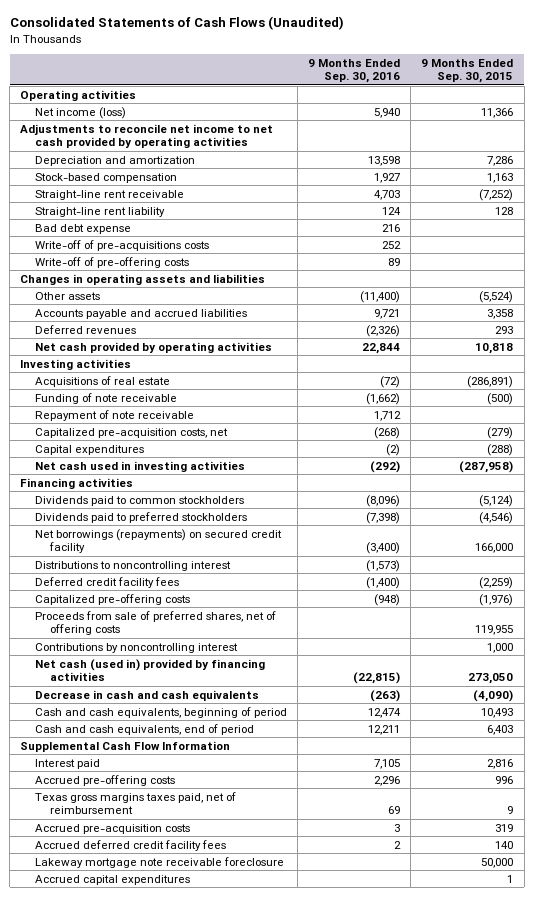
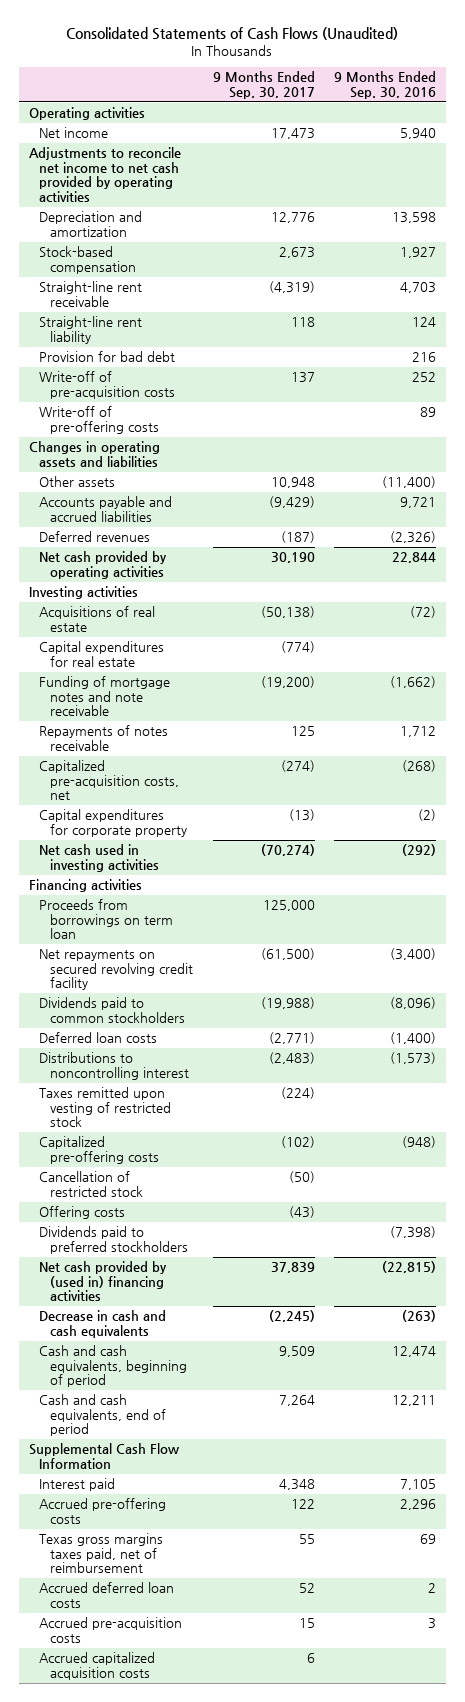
- | 9 Months Ended Sep. 30, 2016 | 9 Months Ended Sep. 30, 2015
+ | 9 Months Ended Sep. 30, 2017 | 9 Months Ended Sep. 30, 2016
- Net income (loss) | 5,940 | 11,366
+ Net income | 17,473 | 5,940
- Bad debt expense | 216 |
- Write-off of pre-acquisitions costs | 252 |
+ Provision for bad debt | | 216
+ Write-off of pre-acquisition costs | 137 | 252
- Funding of note receivable | (1,662) | (500)
- Repayment of note receivable | 1,712 |
+ Capital expenditures for real estate | (774) |
+ Funding of mortgage notes and note receivable | (19,200) | (1,662)
+ Repayments of notes receivable | 125 | 1,712
- Capital expenditures | (2) | (288)
+ Capital expenditures for corporate property | (13) | (2)
+ Proceeds from borrowings on term loan | 125,000 |
+ Net repayments on secured revolving credit facility | (61,500) | (3,400)
- Net borrowings (repayments) on secured credit facility | (3,400) | 166,000
+ Deferred loan costs | (2,771) | (1,400)
- Deferred credit facility fees | (1,400) | (2,259)
+ Taxes remitted upon vesting of restricted stock | (224) |
- Proceeds from sale of preferred shares, net of offering costs | | 119,955
- Contributions by noncontrolling interest | | 1,000
- Net cash (used in) provided by financing activities | (22,815) | 273,050
+ Cancellation of restricted stock | (50) |
+ Offering costs | (43) |
moved down: Dividends paid to preferred stockholders | | (7,398)
+ Net cash provided by (used in) financing activities | 37,839 | (22,815)
+ Accrued deferred loan costs | 52 | 2
- Accrued deferred credit facility fees | 2 | 140
- Lakeway mortgage note receivable foreclosure | | 50,000
- Accrued capital expenditures | | 1
+ Accrued capitalized acquisition costs | 6 |

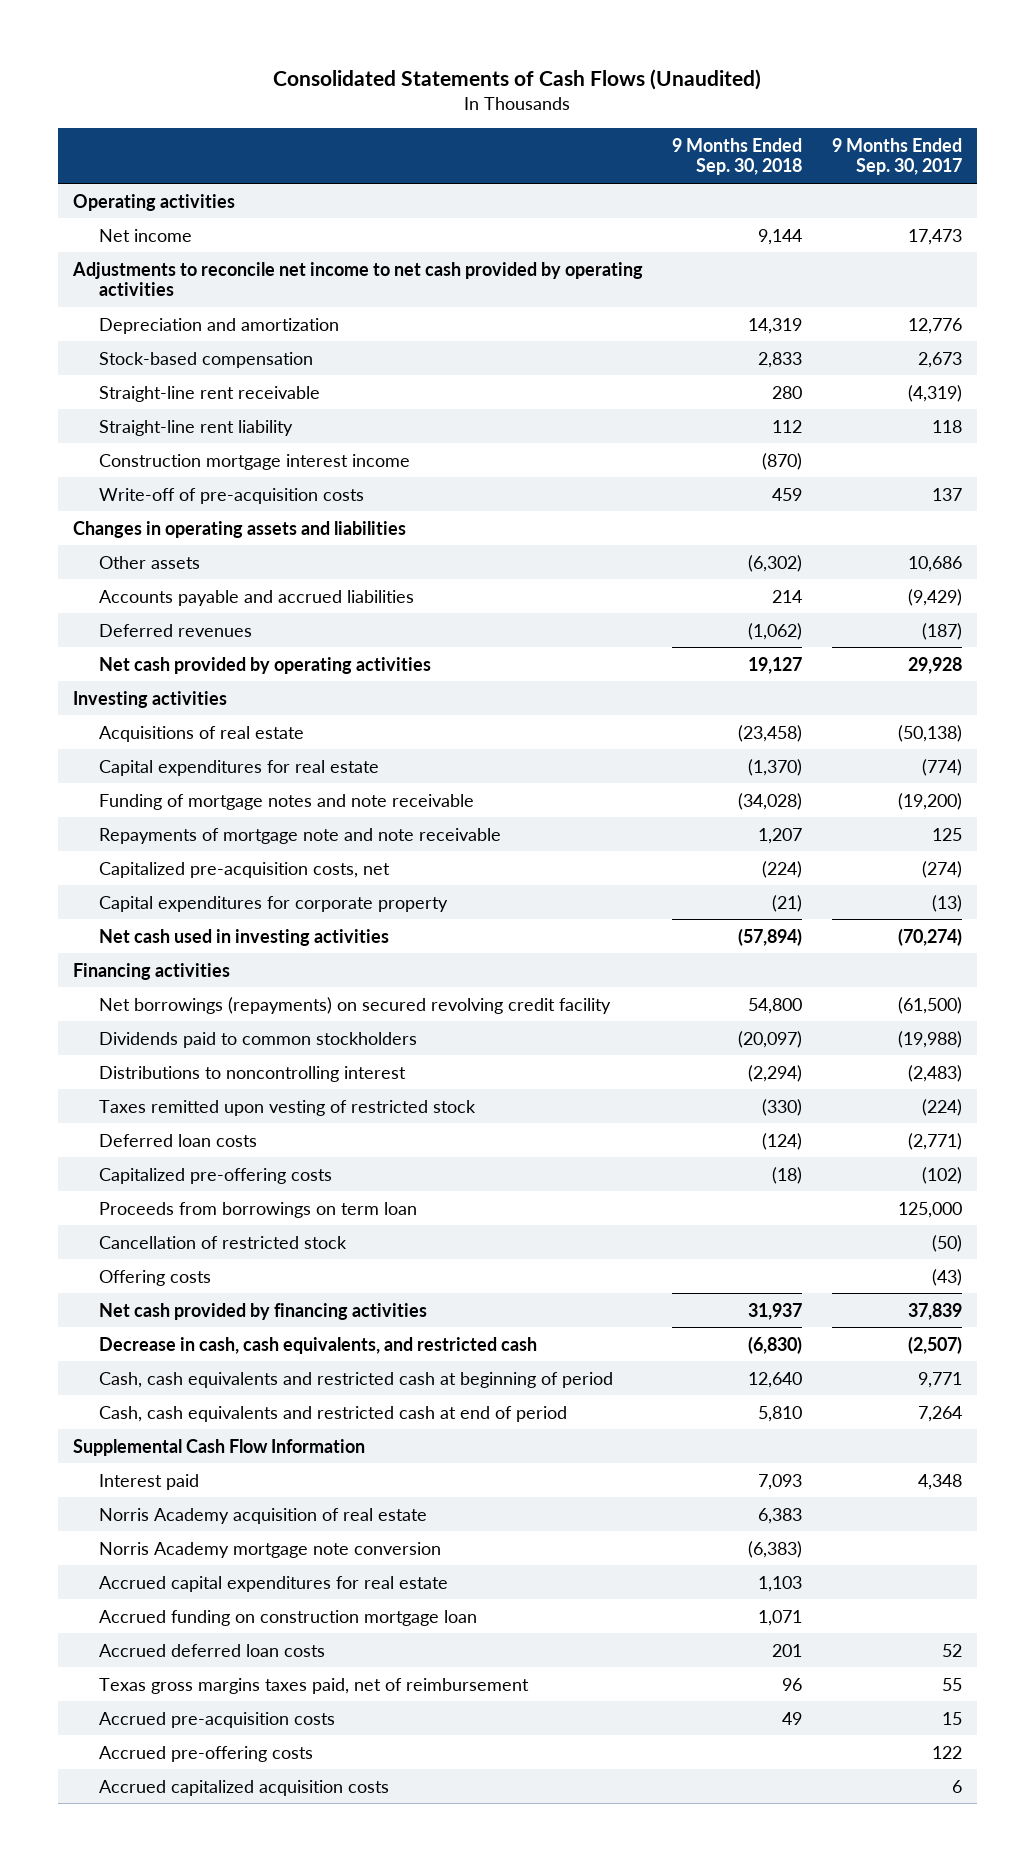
- | 9 Months Ended Sep. 30, 2017 | 9 Months Ended Sep. 30, 2016
+ | 9 Months Ended Sep. 30, 2018 | 9 Months Ended Sep. 30, 2017
- Provision for bad debt | | 216
+ Construction mortgage interest income | (870) |
- Write-off of pre-offering costs | | 89
- Other assets | 10,948 | (11,400)
+ Other assets | (6,302) | 10,686
- Net cash provided by operating activities | 30,190 | 22,844
+ Net cash provided by operating activities | 19,127 | 29,928
- Repayments of notes receivable | 125 | 1,712
+ Repayments of mortgage note and note receivable | 1,207 | 125
- Net repayments on secured revolving credit facility | (61,500) | (3,400)
+ Net borrowings (repayments) on secured revolving credit facility | 54,800 | (61,500)
moved down: Deferred loan costs | (124) | (2,771)
moved down: Proceeds from borrowings on term loan | | 125,000
- Dividends paid to preferred stockholders | | (7,398)
- Net cash provided by (used in) financing activities | 37,839 | (22,815)
- Decrease in cash and cash equivalents | (2,245) | (263)
- Cash and cash equivalents, beginning of period | 9,509 | 12,474
- Cash and cash equivalents, end of period | 7,264 | 12,211
+ Net cash provided by financing activities | 31,937 | 37,839
+ Decrease in cash, cash equivalents, and restricted cash | (6,830) | (2,507)
+ Cash, cash equivalents and restricted cash at beginning of period | 12,640 | 9,771
+ Cash, cash equivalents and restricted cash at end of period | 5,810 | 7,264
+ Norris Academy acquisition of real estate | 6,383 |
+ Norris Academy mortgage note conversion | (6,383) |
+ Accrued capital expenditures for real estate | 1,103 |
+ Accrued funding on construction mortgage loan | 1,071 |
moved down: Texas gross margins taxes paid, net of reimbursement | 96 | 55
moved down: Accrued pre-offering costs | | 122

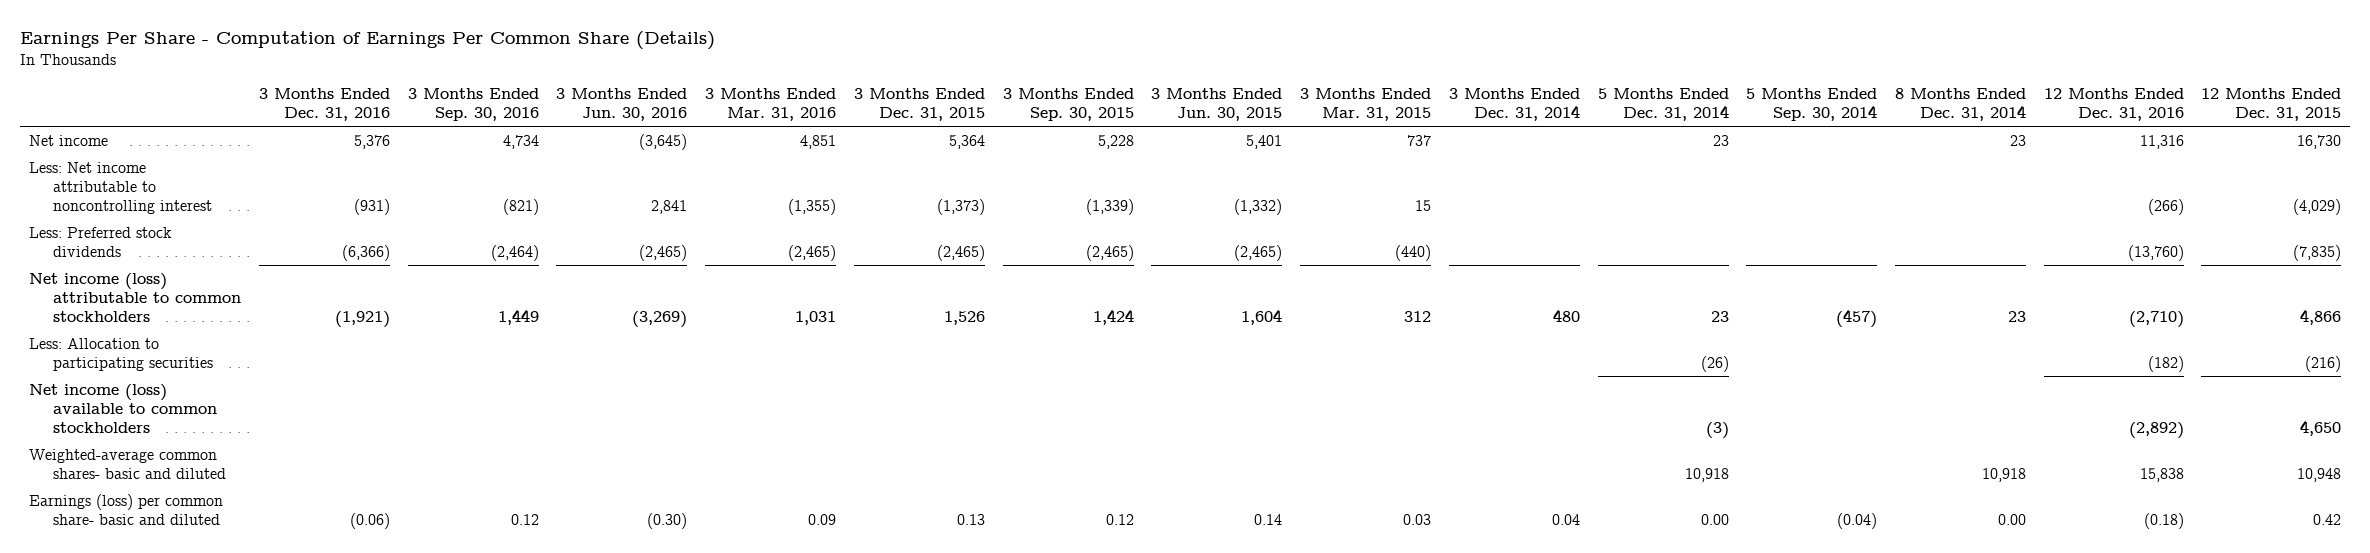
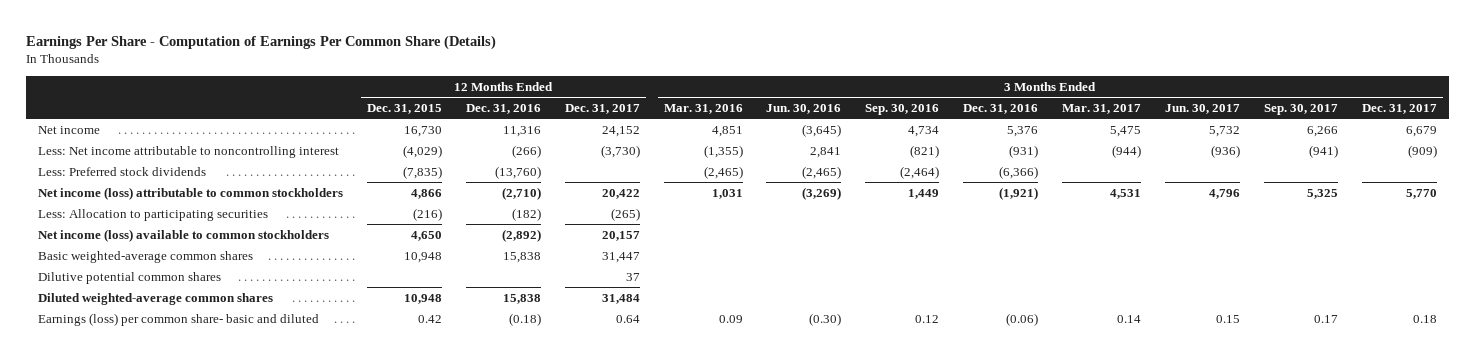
- | 3 Months Ended Dec. 31, 2016 | 3 Months Ended Sep. 30, 2016 | 3 Months Ended Jun. 30, 2016 | 3 Months Ended Mar. 31, 2016 | 3 Months Ended Dec. 31, 2015 | 3 Months Ended Sep. 30, 2015 | 3 Months Ended Jun. 30, 2015 | 3 Months Ended Mar. 31, 2015 | 3 Months Ended Dec. 31, 2014 | 5 Months Ended Dec. 31, 2014 | 5 Months Ended Sep. 30, 2014 | 8 Months Ended Dec. 31, 2014 | 12 Months Ended Dec. 31, 2016 | 12 Months Ended Dec. 31, 2015
+ | 12 Months Ended Dec. 31, 2015 | 12 Months Ended Dec. 31, 2016 | 12 Months Ended Dec. 31, 2017 | 3 Months Ended Mar. 31, 2016 | 3 Months Ended Jun. 30, 2016 | 3 Months Ended Sep. 30, 2016 | 3 Months Ended Dec. 31, 2016 | 3 Months Ended Mar. 31, 2017 | 3 Months Ended Jun. 30, 2017 | 3 Months Ended Sep. 30, 2017 | 3 Months Ended Dec. 31, 2017
- Weighted-average common shares- basic and diluted | | | | | | | | | | 10,918 | | 10,918 | 15,838 | 10,948
+ Basic weighted-average common shares | 10,948 | 15,838 | 31,447 | | | | | | | |
+ Dilutive potential common shares | | | 37 | | | | | | | |
+ Diluted weighted-average common shares | 10,948 | 15,838 | 31,484 | | | | | | | |

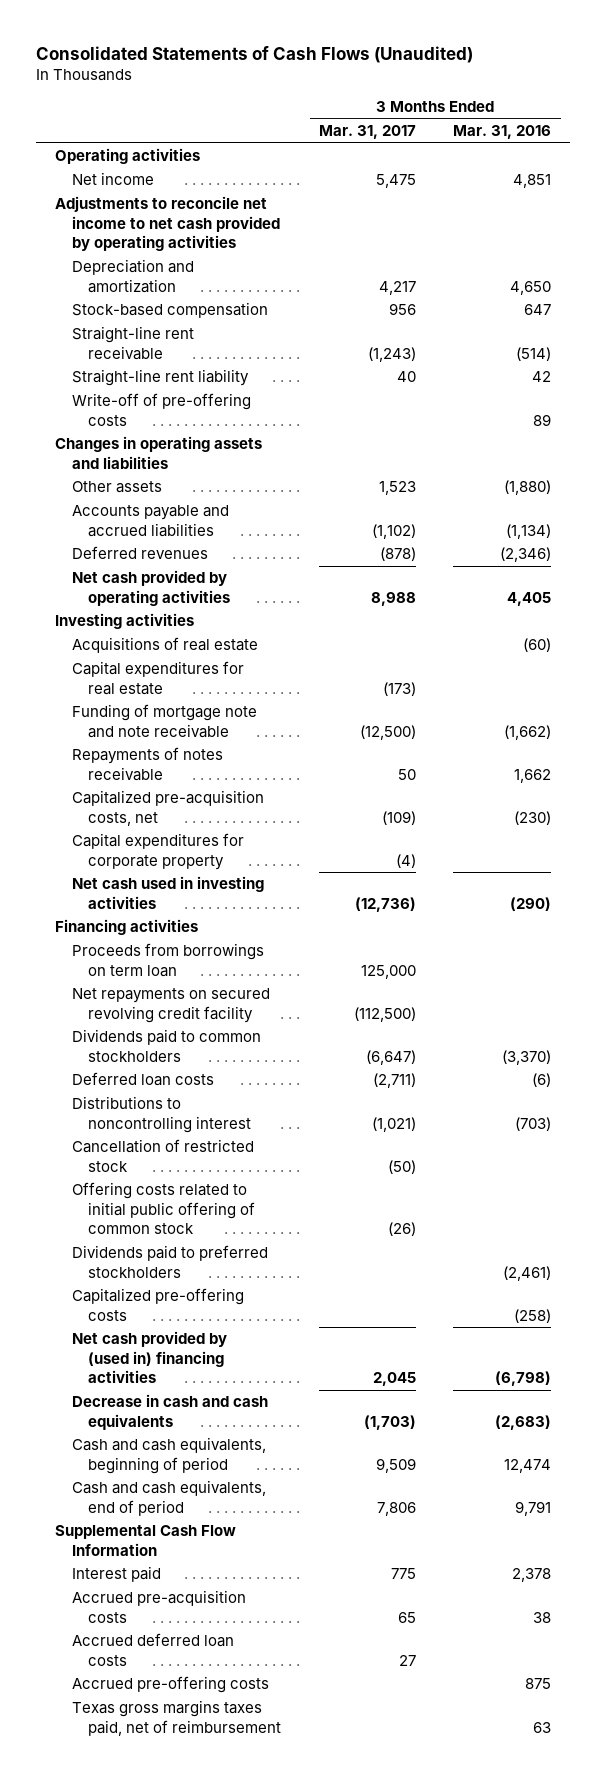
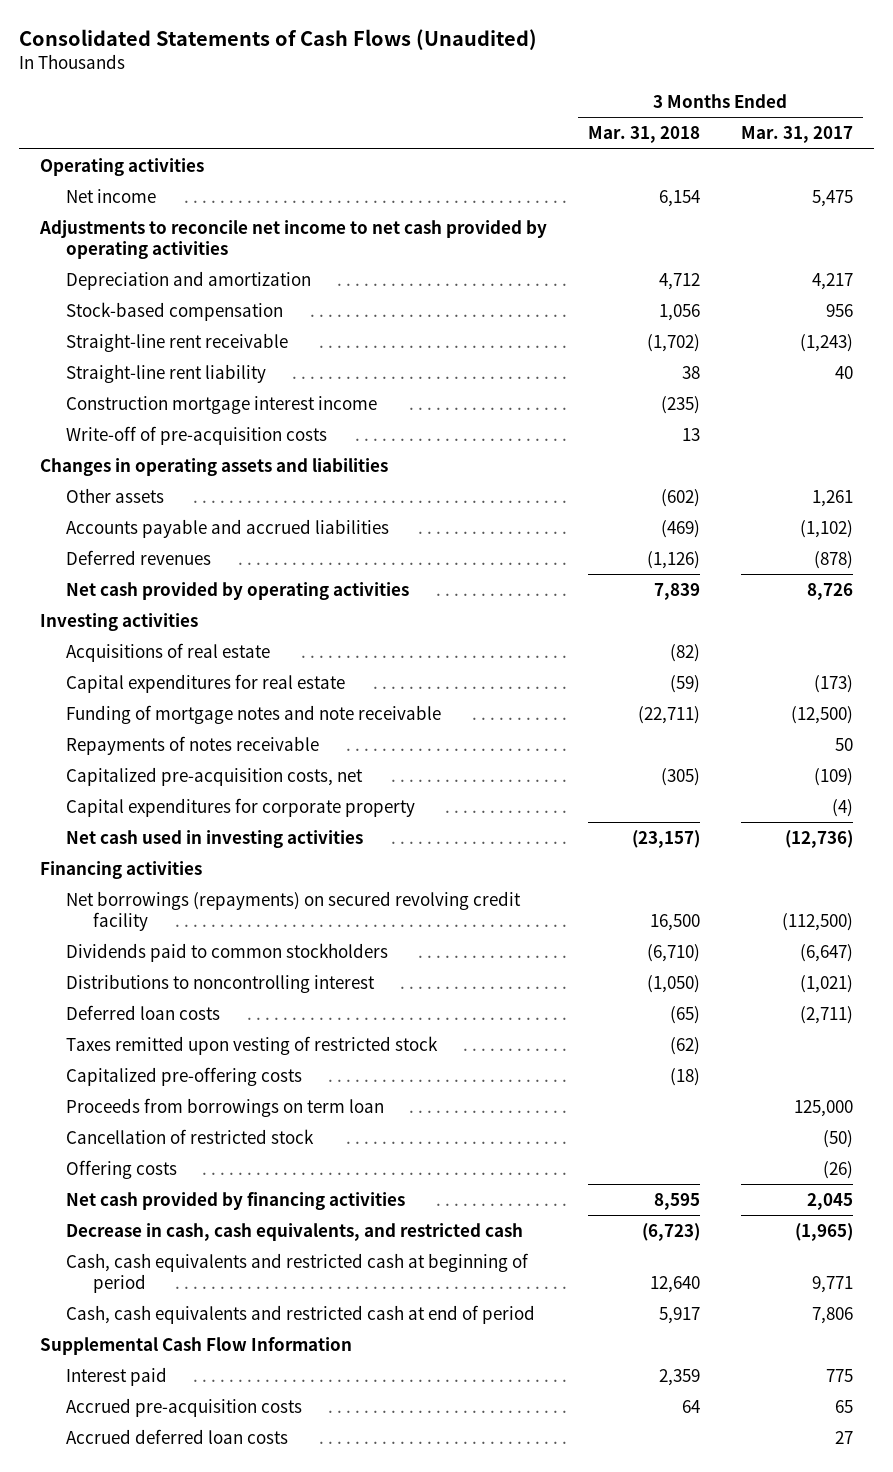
- | 3 Months Ended Mar. 31, 2017 | 3 Months Ended Mar. 31, 2016
+ | 3 Months Ended Mar. 31, 2018 | 3 Months Ended Mar. 31, 2017
- Write-off of pre-offering costs | | 89
+ Construction mortgage interest income | (235) |
+ Write-off of pre-acquisition costs | 13 |
- Other assets | 1,523 | (1,880)
+ Other assets | (602) | 1,261
- Net cash provided by operating activities | 8,988 | 4,405
+ Net cash provided by operating activities | 7,839 | 8,726
- Funding of mortgage note and note receivable | (12,500) | (1,662)
+ Funding of mortgage notes and note receivable | (22,711) | (12,500)
- Net repayments on secured revolving credit facility | (112,500) |
+ Net borrowings (repayments) on secured revolving credit facility | 16,500 | (112,500)
- Offering costs related to initial public offering of common stock | (26) |
- Dividends paid to preferred stockholders | | (2,461)
moved down: Deferred loan costs | (65) | (2,711)
+ Taxes remitted upon vesting of restricted stock | (62) |
- Net cash provided by (used in) financing activities | 2,045 | (6,798)
- Decrease in cash and cash equivalents | (1,703) | (2,683)
- Cash and cash equivalents, beginning of period | 9,509 | 12,474
- Cash and cash equivalents, end of period | 7,806 | 9,791
moved down: Proceeds from borrowings on term loan | | 125,000
moved down: Cancellation of restricted stock | | (50)
+ Offering costs | | (26)
+ Net cash provided by financing activities | 8,595 | 2,045
+ Decrease in cash, cash equivalents, and restricted cash | (6,723) | (1,965)
+ Cash, cash equivalents and restricted cash at beginning of period | 12,640 | 9,771
+ Cash, cash equivalents and restricted cash at end of period | 5,917 | 7,806
- Accrued pre-offering costs | | 875
- Texas gross margins taxes paid, net of reimbursement | | 63

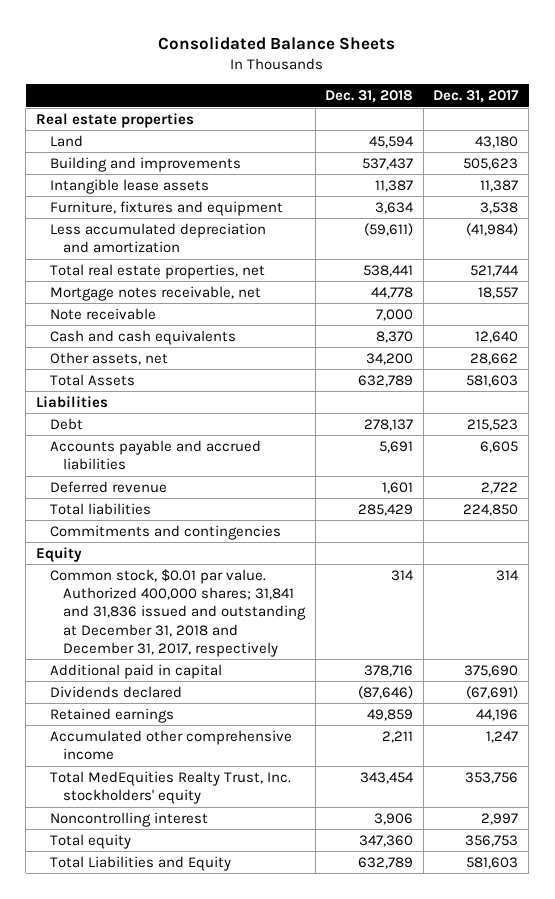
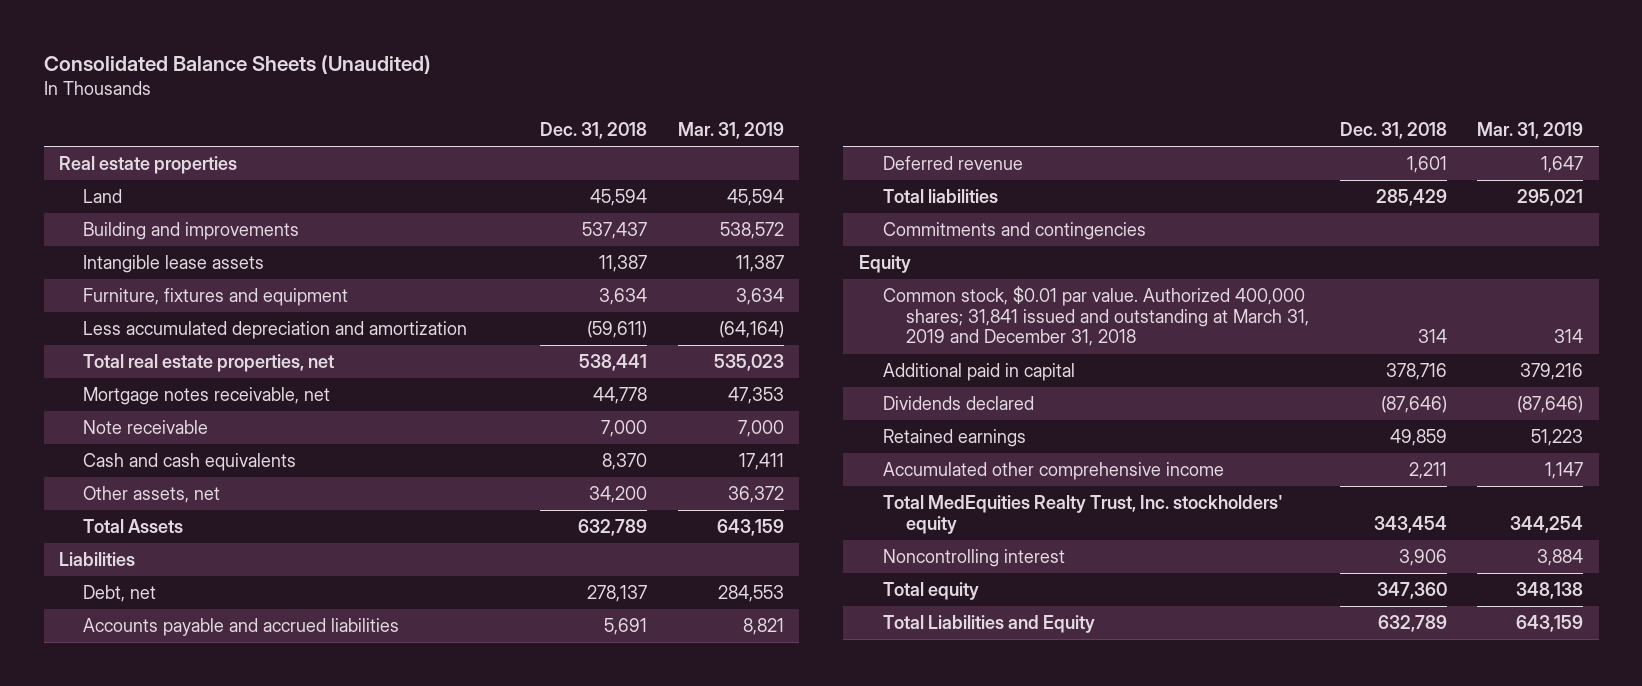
- Consolidated Balance Sheets
+ Consolidated Balance Sheets (Unaudited)
- | Dec. 31, 2018 | Dec. 31, 2017
+ | Dec. 31, 2018 | Mar. 31, 2019
- Debt | 278,137 | 215,523
+ Debt, net | 278,137 | 284,553
- Common stock, $0.01 par value. Authorized 400,000 shares; 31,841 and 31,836 issued and outstanding at December 31, 2018 and December 31, 2017, respectively | 314 | 314
+ Common stock, $0.01 par value. Authorized 400,000 shares; 31,841 issued and outstanding at March 31, 2019 and December 31, 2018 | 314 | 314

